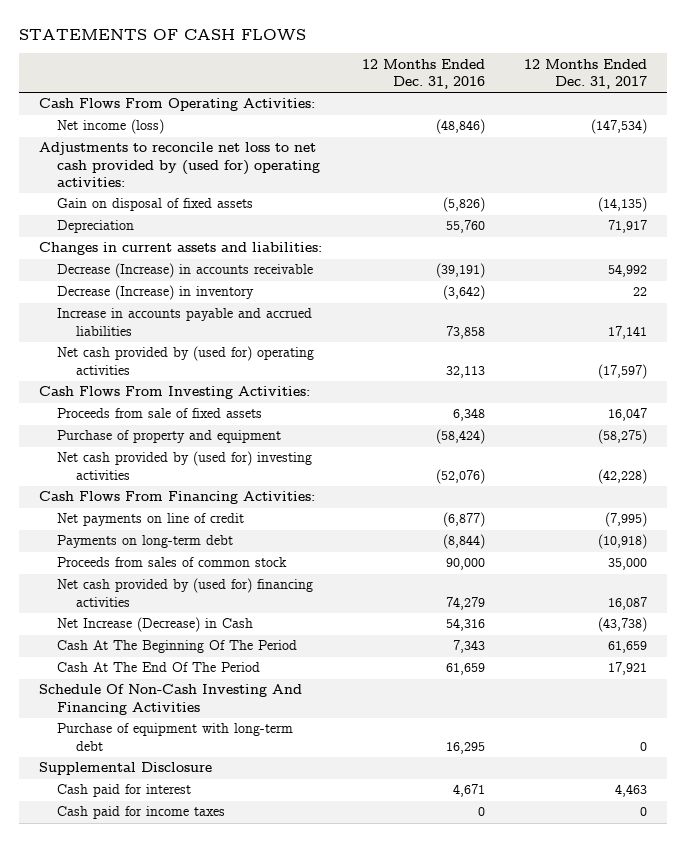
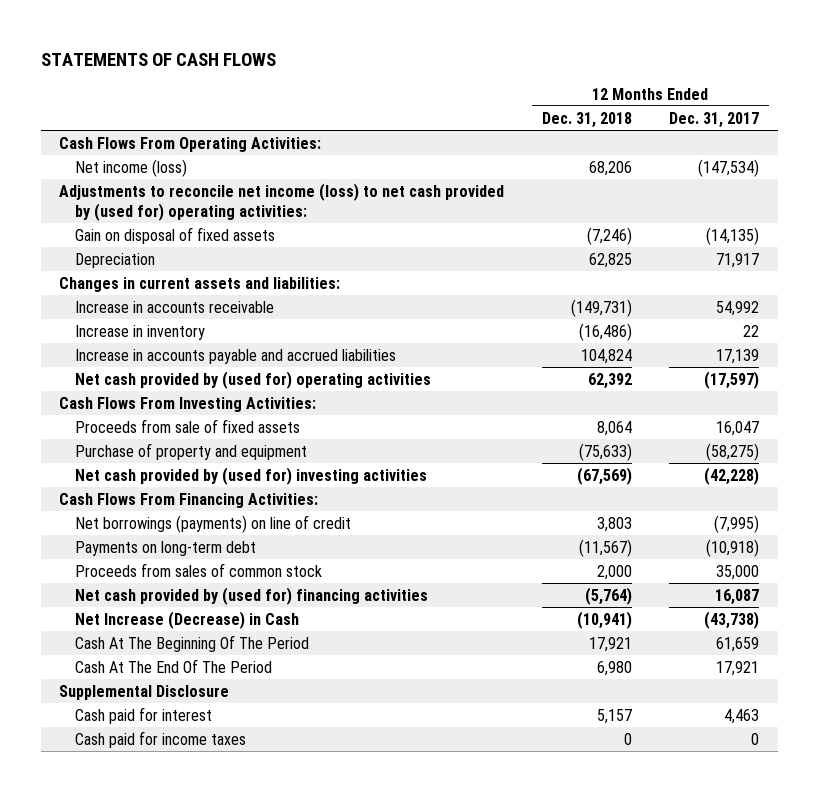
- | 12 Months Ended Dec. 31, 2016 | 12 Months Ended Dec. 31, 2017
+ | 12 Months Ended Dec. 31, 2018 | 12 Months Ended Dec. 31, 2017
- Adjustments to reconcile net loss to net cash provided by (used for) operating activities:
+ Adjustments to reconcile net income (loss) to net cash provided by (used for) operating activities:
- Decrease (Increase) in accounts receivable | (39,191) | 54,992
- Decrease (Increase) in inventory | (3,642) | 22
- Increase in accounts payable and accrued liabilities | 73,858 | 17,141
+ Increase in accounts receivable | (149,731) | 54,992
+ Increase in inventory | (16,486) | 22
+ Increase in accounts payable and accrued liabilities | 104,824 | 17,139
- Net payments on line of credit | (6,877) | (7,995)
+ Net borrowings (payments) on line of credit | 3,803 | (7,995)
- Schedule Of Non-Cash Investing And Financing Activities
- Purchase of equipment with long-term debt | 16,295 | 0

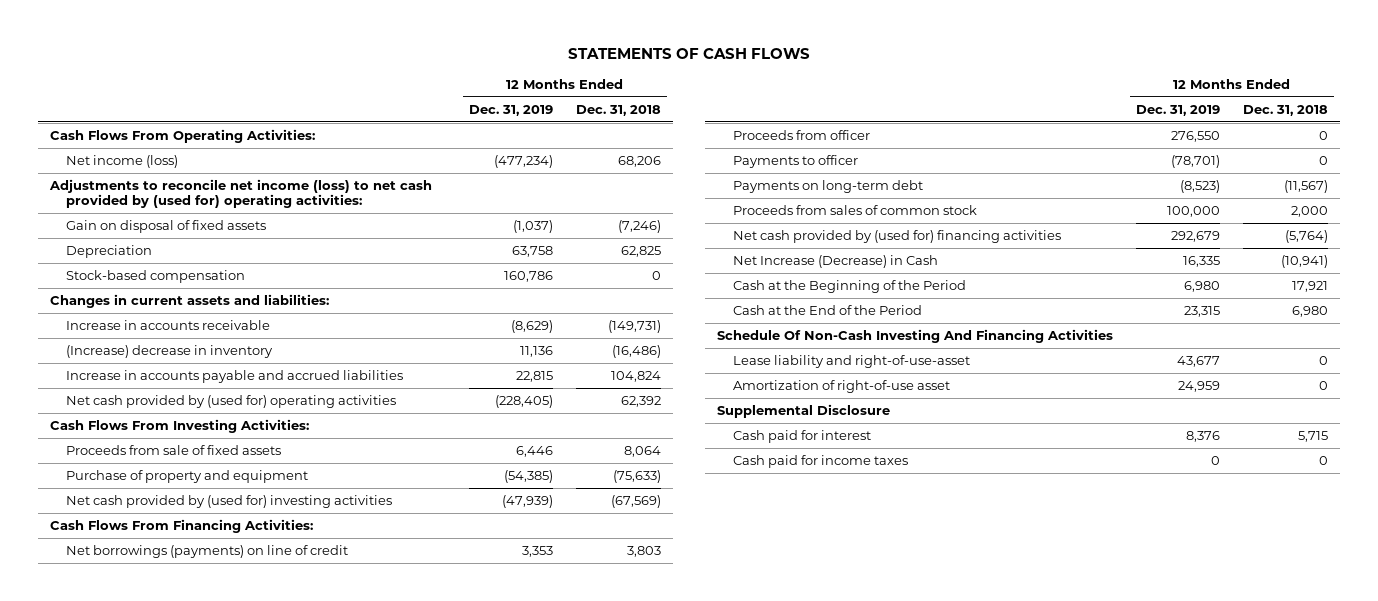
- | 12 Months Ended Dec. 31, 2018 | 12 Months Ended Dec. 31, 2017
+ | 12 Months Ended Dec. 31, 2019 | 12 Months Ended Dec. 31, 2018
+ Stock-based compensation | 160,786 | 0
- Increase in inventory | (16,486) | 22
+ (Increase) decrease in inventory | 11,136 | (16,486)
+ Proceeds from officer | 276,550 | 0
+ Payments to officer | (78,701) | 0
- Cash At The Beginning Of The Period | 17,921 | 61,659
- Cash At The End Of The Period | 6,980 | 17,921
+ Cash at the Beginning of the Period | 6,980 | 17,921
+ Cash at the End of the Period | 23,315 | 6,980
+ Schedule Of Non-Cash Investing And Financing Activities
+ Lease liability and right-of-use-asset | 43,677 | 0
+ Amortization of right-of-use asset | 24,959 | 0
- Cash paid for interest | 5,157 | 4,463
+ Cash paid for interest | 8,376 | 5,715

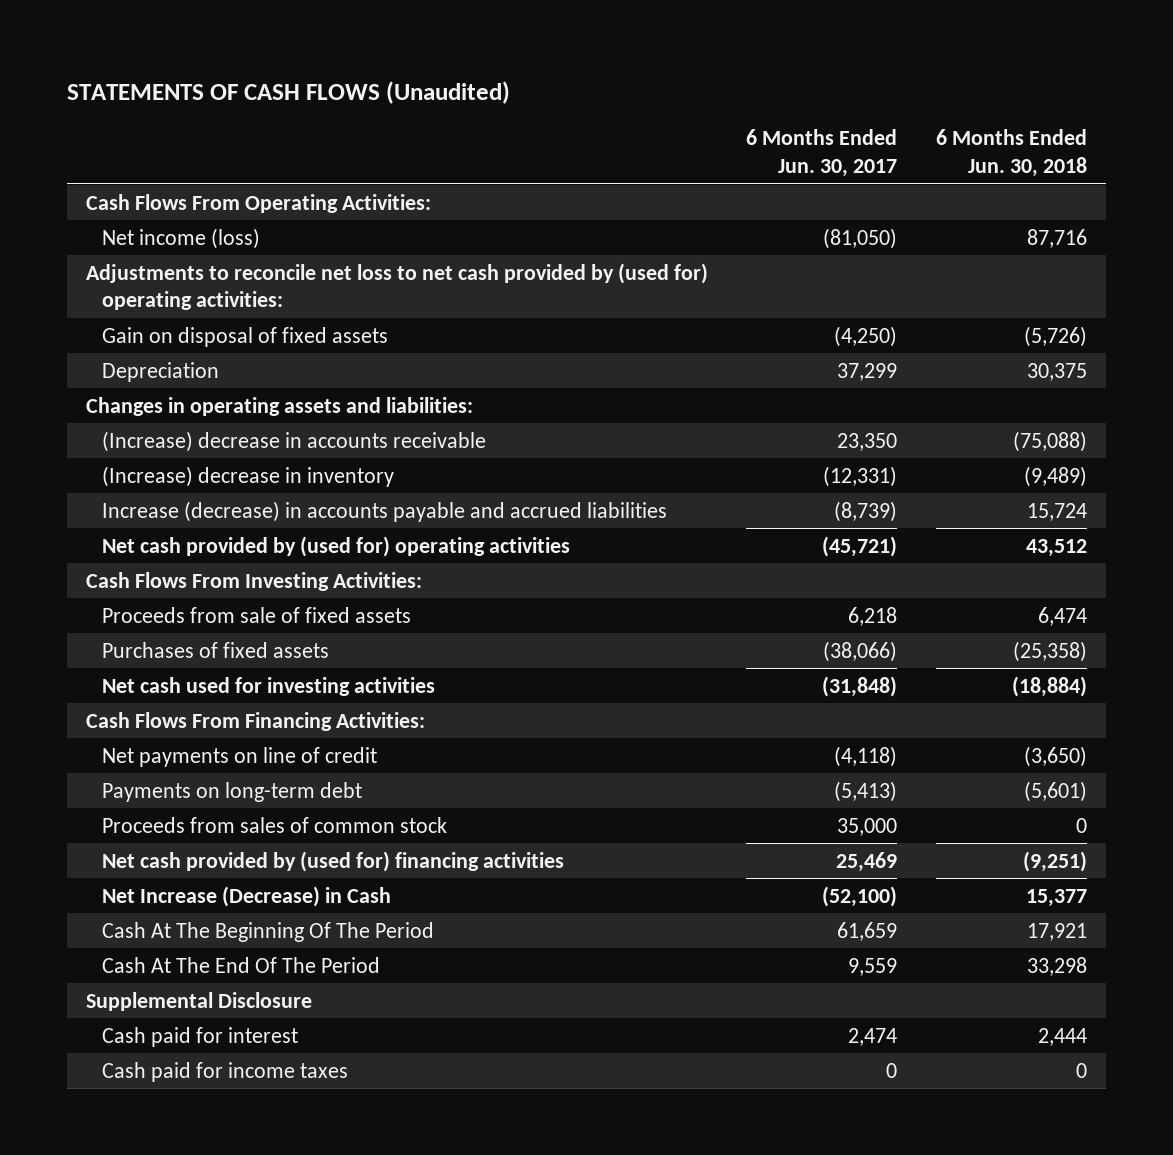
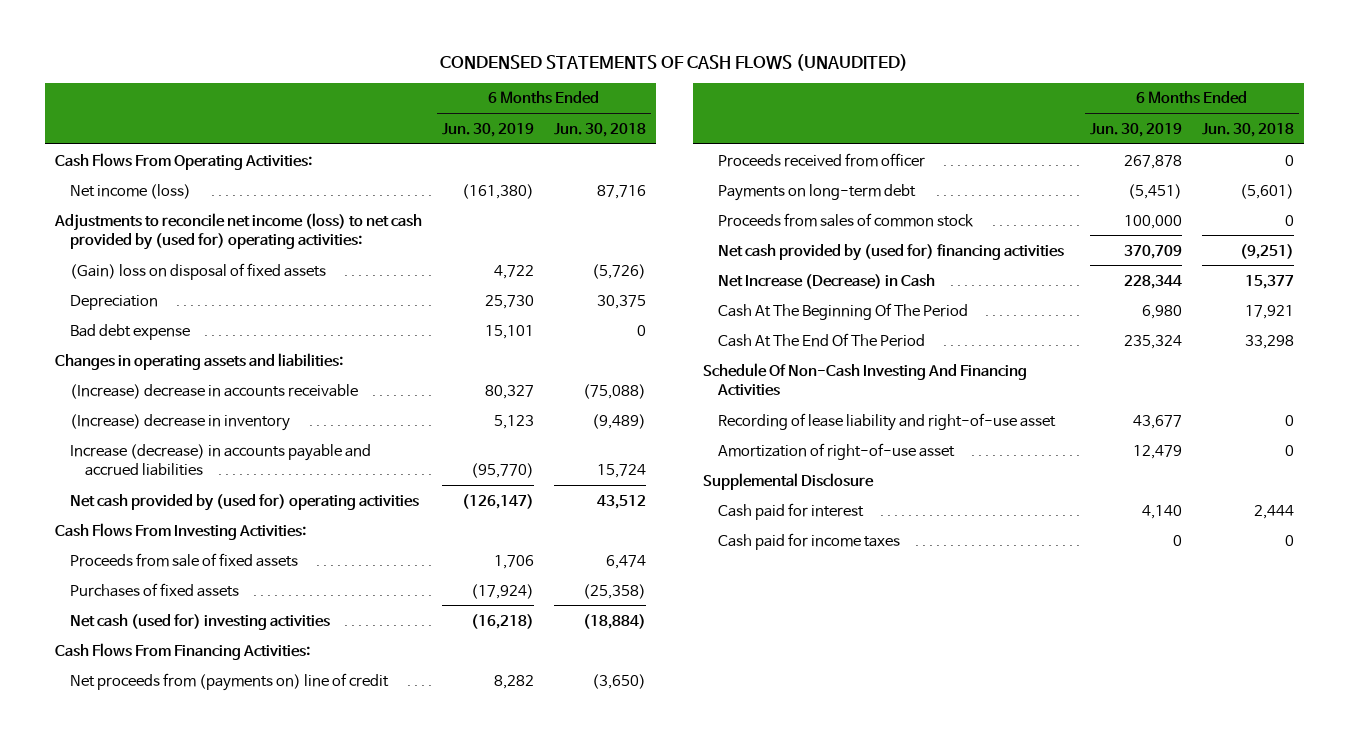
- STATEMENTS OF CASH FLOWS (Unaudited)
+ CONDENSED STATEMENTS OF CASH FLOWS (UNAUDITED)
- | 6 Months Ended Jun. 30, 2017 | 6 Months Ended Jun. 30, 2018
+ | 6 Months Ended Jun. 30, 2019 | 6 Months Ended Jun. 30, 2018
- Adjustments to reconcile net loss to net cash provided by (used for) operating activities:
- Gain on disposal of fixed assets | (4,250) | (5,726)
+ Adjustments to reconcile net income (loss) to net cash provided by (used for) operating activities:
+ (Gain) loss on disposal of fixed assets | 4,722 | (5,726)
+ Bad debt expense | 15,101 | 0
- Net cash used for investing activities | (31,848) | (18,884)
+ Net cash (used for) investing activities | (16,218) | (18,884)
- Net payments on line of credit | (4,118) | (3,650)
+ Net proceeds from (payments on) line of credit | 8,282 | (3,650)
+ Proceeds received from officer | 267,878 | 0
+ Schedule Of Non-Cash Investing And Financing Activities
+ Recording of lease liability and right-of-use asset | 43,677 | 0
+ Amortization of right-of-use asset | 12,479 | 0

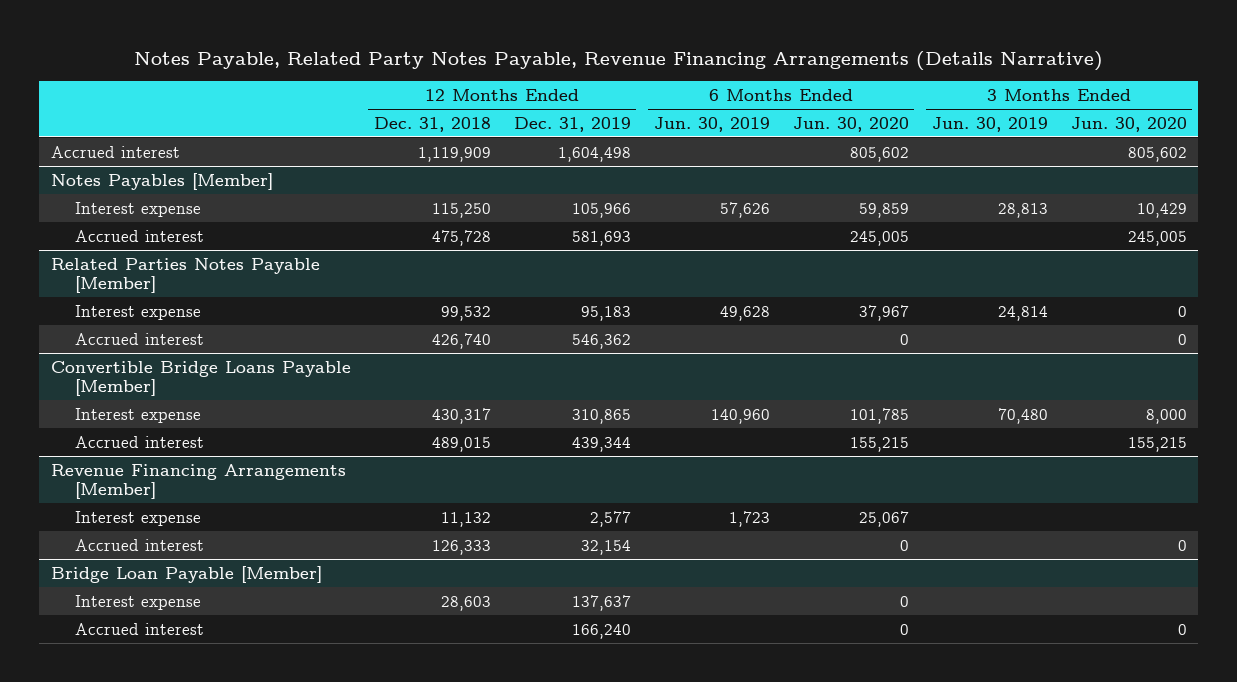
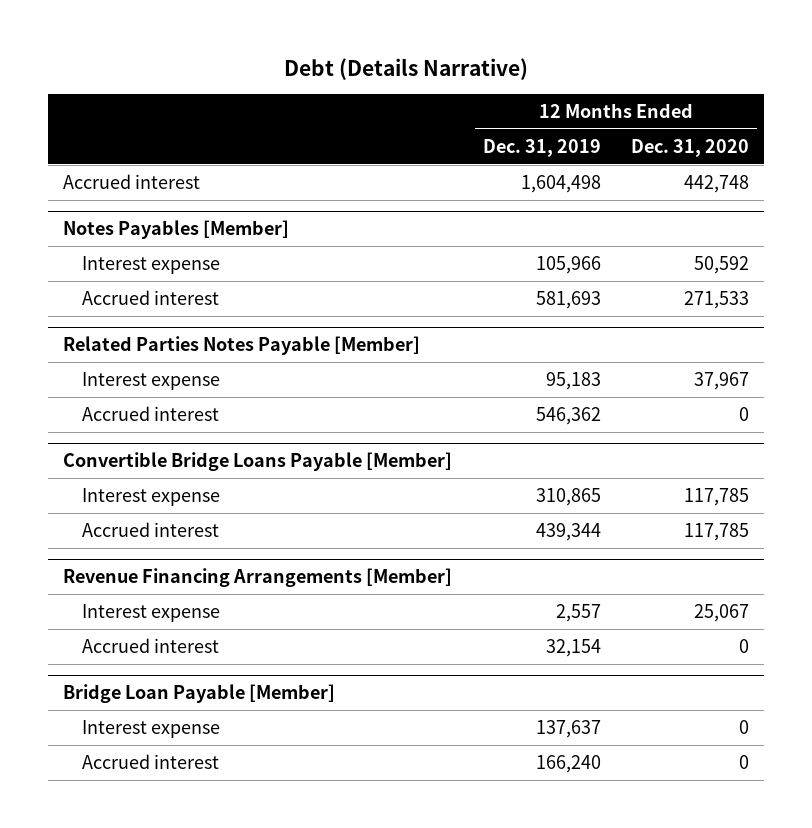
- Notes Payable, Related Party Notes Payable, Revenue Financing Arrangements (Details Narrative)
+ Debt (Details Narrative)
- | 12 Months Ended Dec. 31, 2018 | 12 Months Ended Dec. 31, 2019 | 6 Months Ended Jun. 30, 2019 | 6 Months Ended Jun. 30, 2020 | 3 Months Ended Jun. 30, 2019 | 3 Months Ended Jun. 30, 2020
+ | 12 Months Ended Dec. 31, 2019 | 12 Months Ended Dec. 31, 2020
@ Revenue Financing Arrangements [Member]
- Interest expense | 11,132 | 2,577 | 1,723 | 25,067 | |
+ Interest expense | 2,557 | 25,067

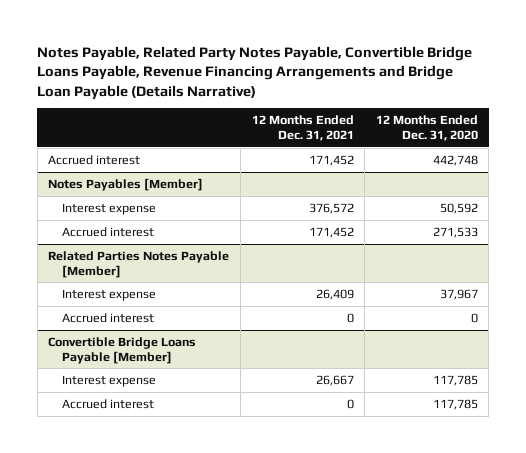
- Debt (Details Narrative)
+ Notes Payable, Related Party Notes Payable, Convertible Bridge Loans Payable, Revenue Financing Arrangements and Bridge Loan Payable (Details Narrative)
- | 12 Months Ended Dec. 31, 2019 | 12 Months Ended Dec. 31, 2020
+ | 12 Months Ended Dec. 31, 2021 | 12 Months Ended Dec. 31, 2020
- Revenue Financing Arrangements [Member]
- Interest expense | 2,557 | 25,067
- Accrued interest | 32,154 | 0
- Bridge Loan Payable [Member]
- Interest expense | 137,637 | 0
- Accrued interest | 166,240 | 0

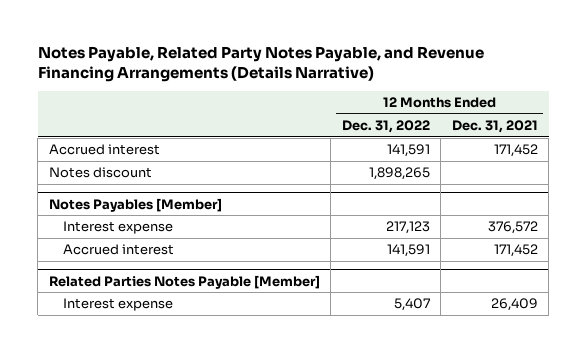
- Notes Payable, Related Party Notes Payable, Convertible Bridge Loans Payable, Revenue Financing Arrangements and Bridge Loan Payable (Details Narrative)
+ Notes Payable, Related Party Notes Payable, and Revenue Financing Arrangements (Details Narrative)
- | 12 Months Ended Dec. 31, 2021 | 12 Months Ended Dec. 31, 2020
+ | 12 Months Ended Dec. 31, 2022 | 12 Months Ended Dec. 31, 2021
+ Notes discount | 1,898,265 |
@ Related Parties Notes Payable [Member]
- Accrued interest | 0 | 0
- Convertible Bridge Loans Payable [Member]
- Interest expense | 26,667 | 117,785
- Accrued interest | 0 | 117,785

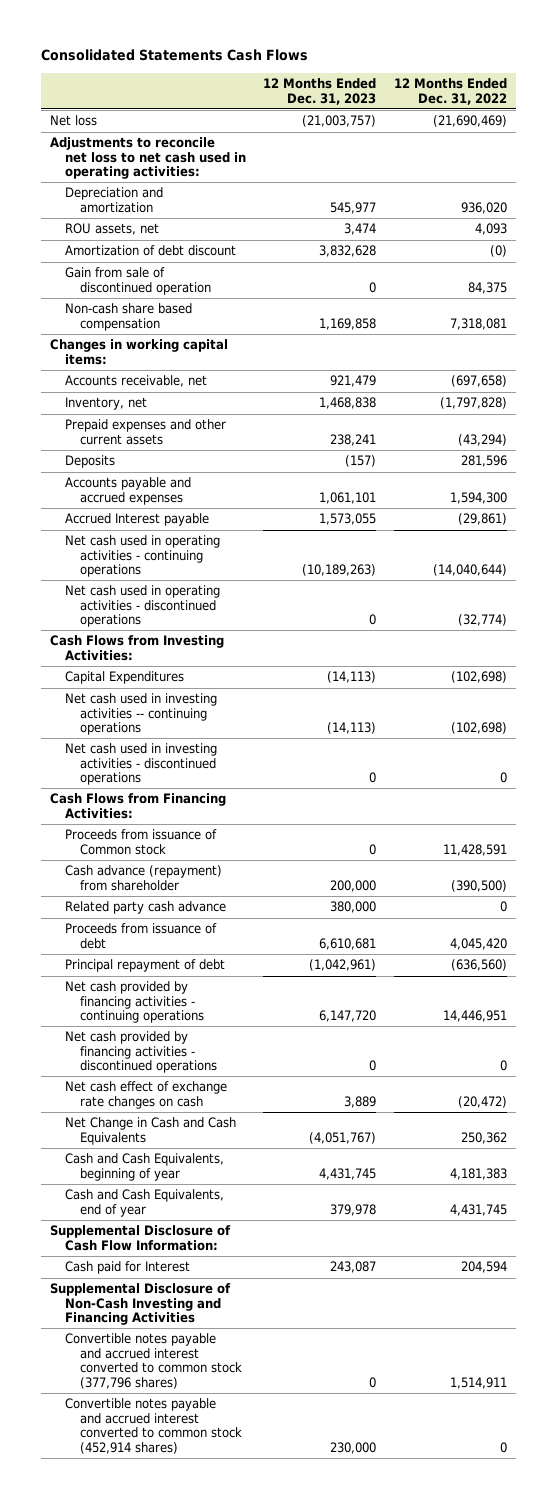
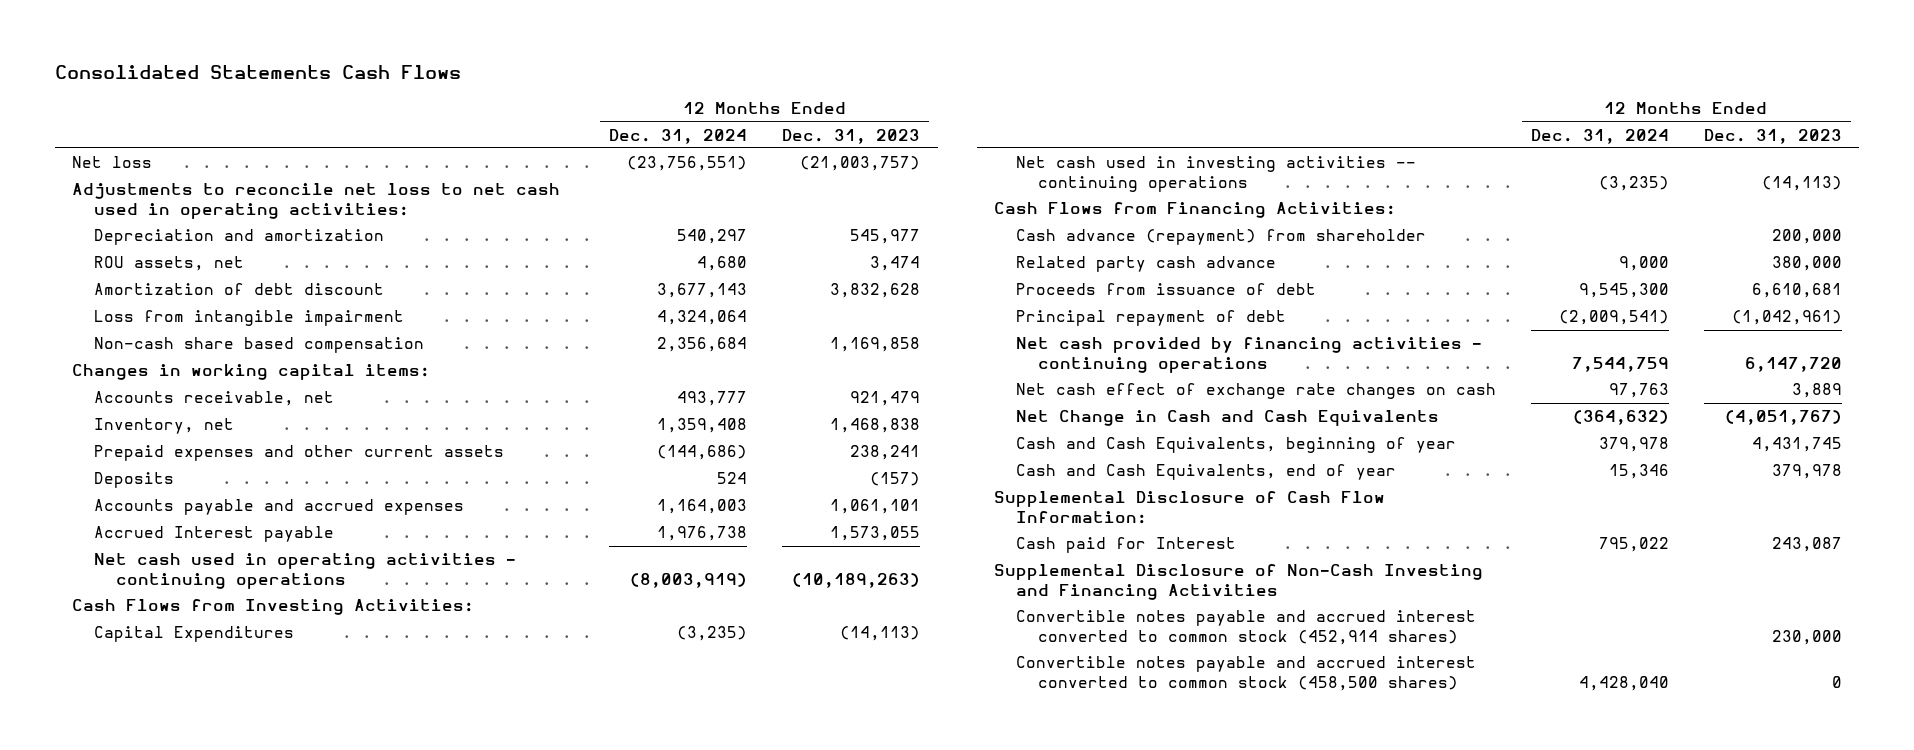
- | 12 Months Ended Dec. 31, 2023 | 12 Months Ended Dec. 31, 2022
+ | 12 Months Ended Dec. 31, 2024 | 12 Months Ended Dec. 31, 2023
- Gain from sale of discontinued operation | 0 | 84,375
+ Loss from intangible impairment | 4,324,064 |
- Net cash used in operating activities - discontinued operations | 0 | (32,774)
- Net cash used in investing activities - discontinued operations | 0 | 0
- Proceeds from issuance of Common stock | 0 | 11,428,591
- Net cash provided by financing activities - discontinued operations | 0 | 0
- Convertible notes payable and accrued interest converted to common stock (377,796 shares) | 0 | 1,514,911
+ Convertible notes payable and accrued interest converted to common stock (458,500 shares) | 4,428,040 | 0

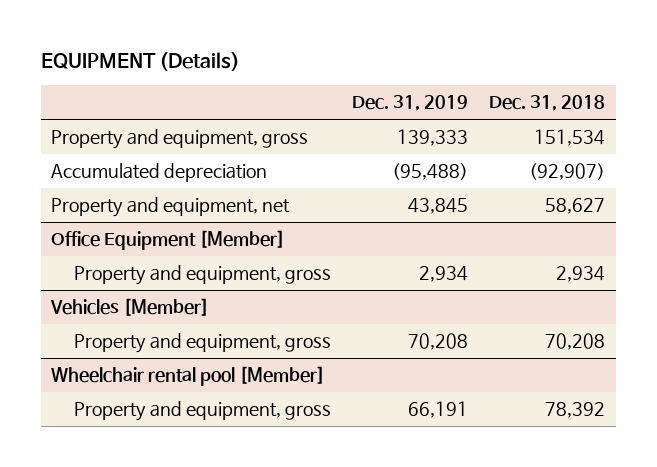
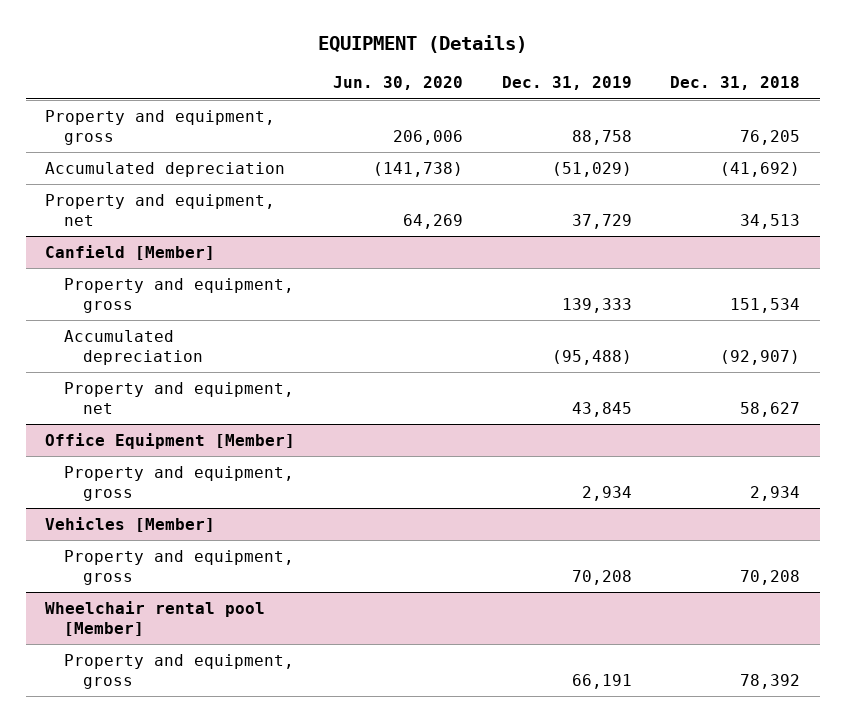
- | Dec. 31, 2019 | Dec. 31, 2018
+ | Jun. 30, 2020 | Dec. 31, 2019 | Dec. 31, 2018
+ Property and equipment, gross | 206,006 | 88,758 | 76,205
+ Accumulated depreciation | (141,738) | (51,029) | (41,692)
+ Property and equipment, net | 64,269 | 37,729 | 34,513
+ Canfield [Member]

